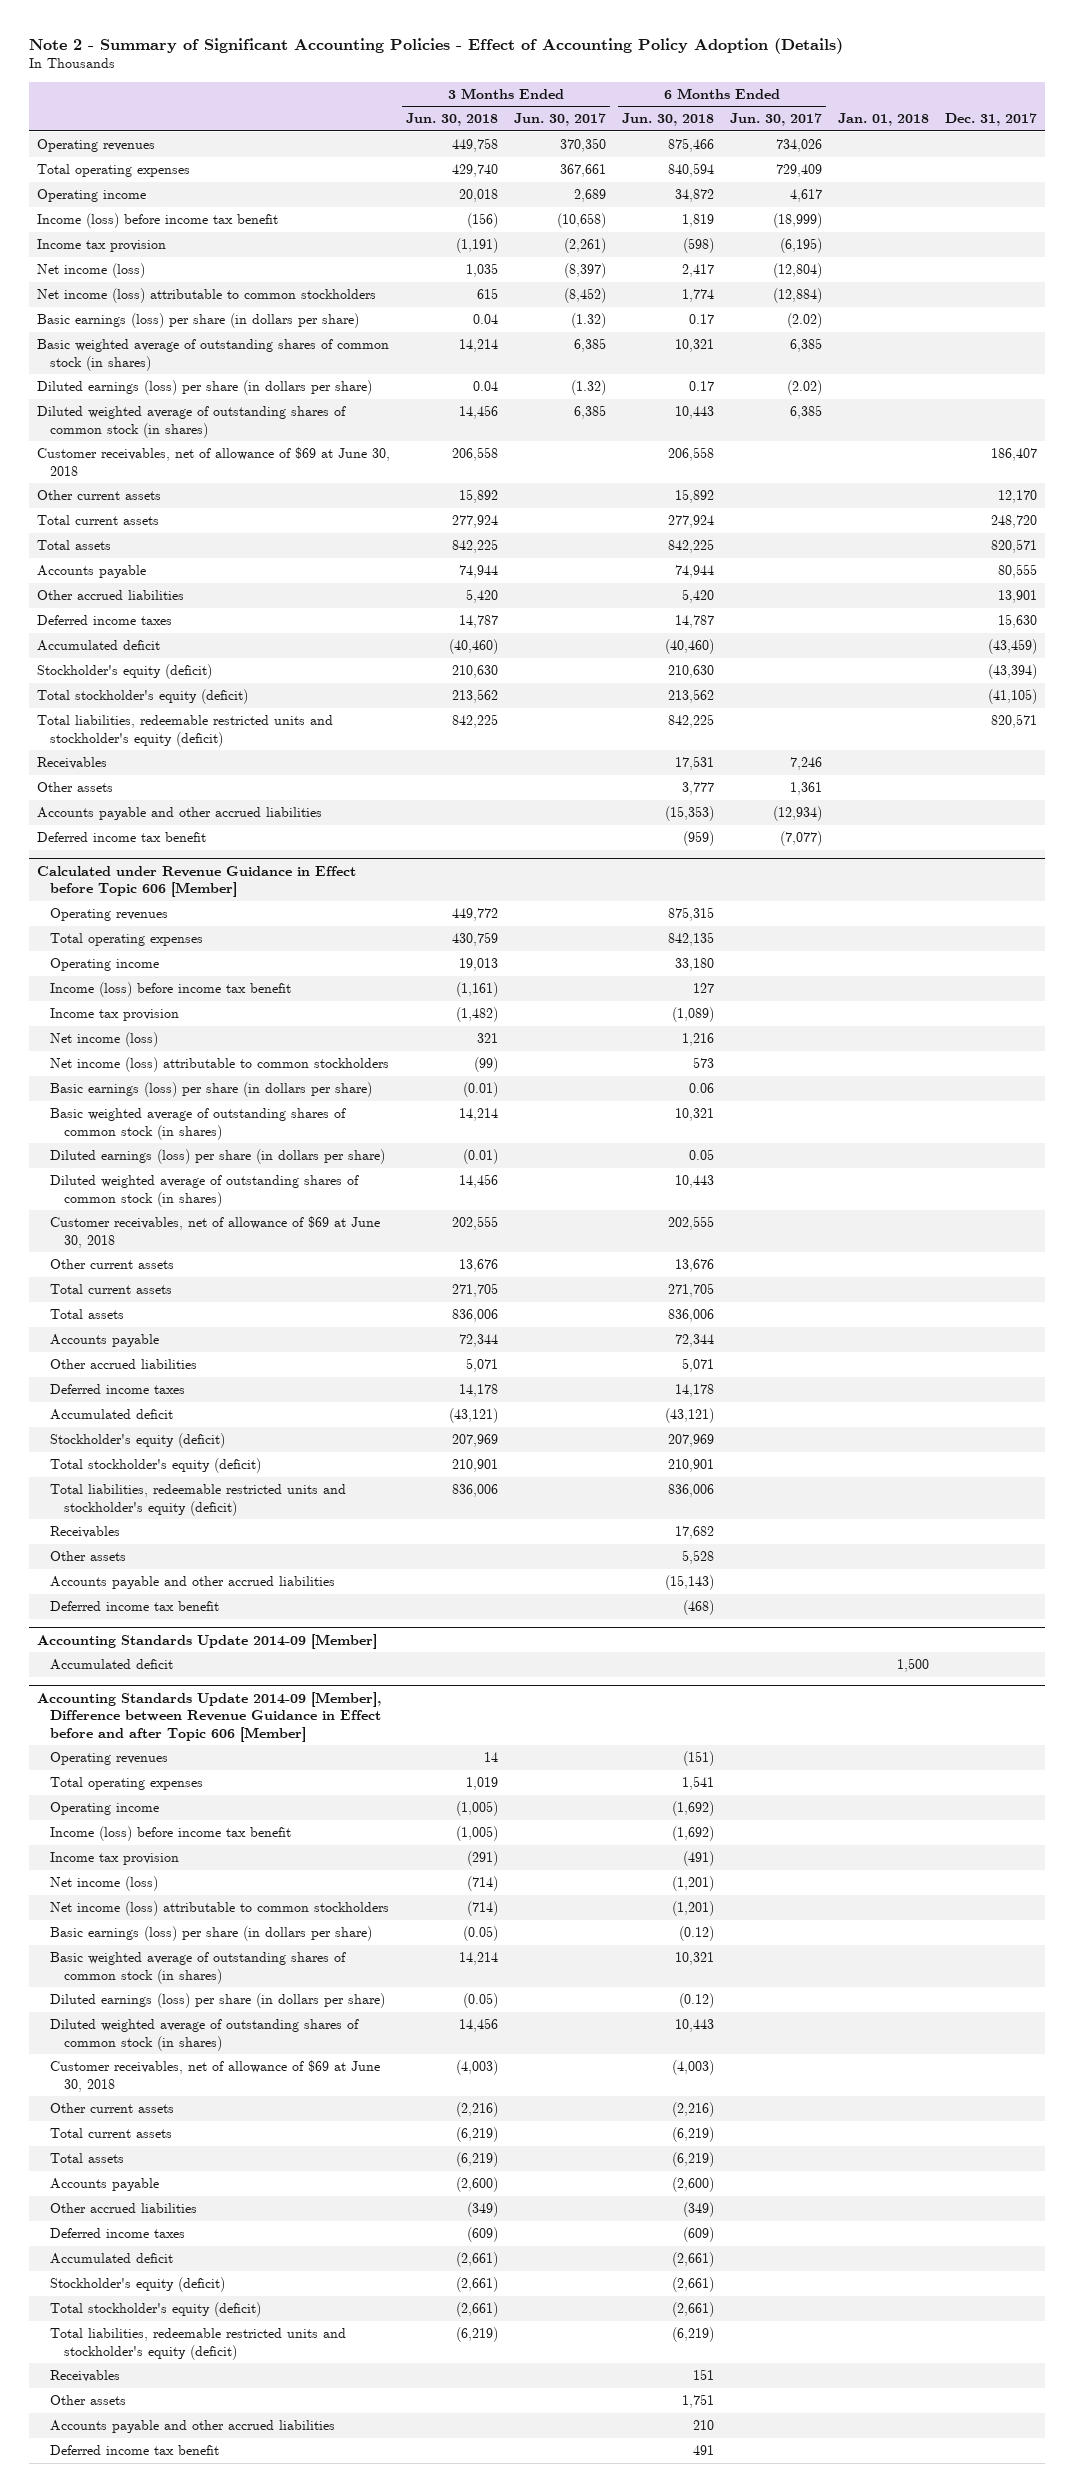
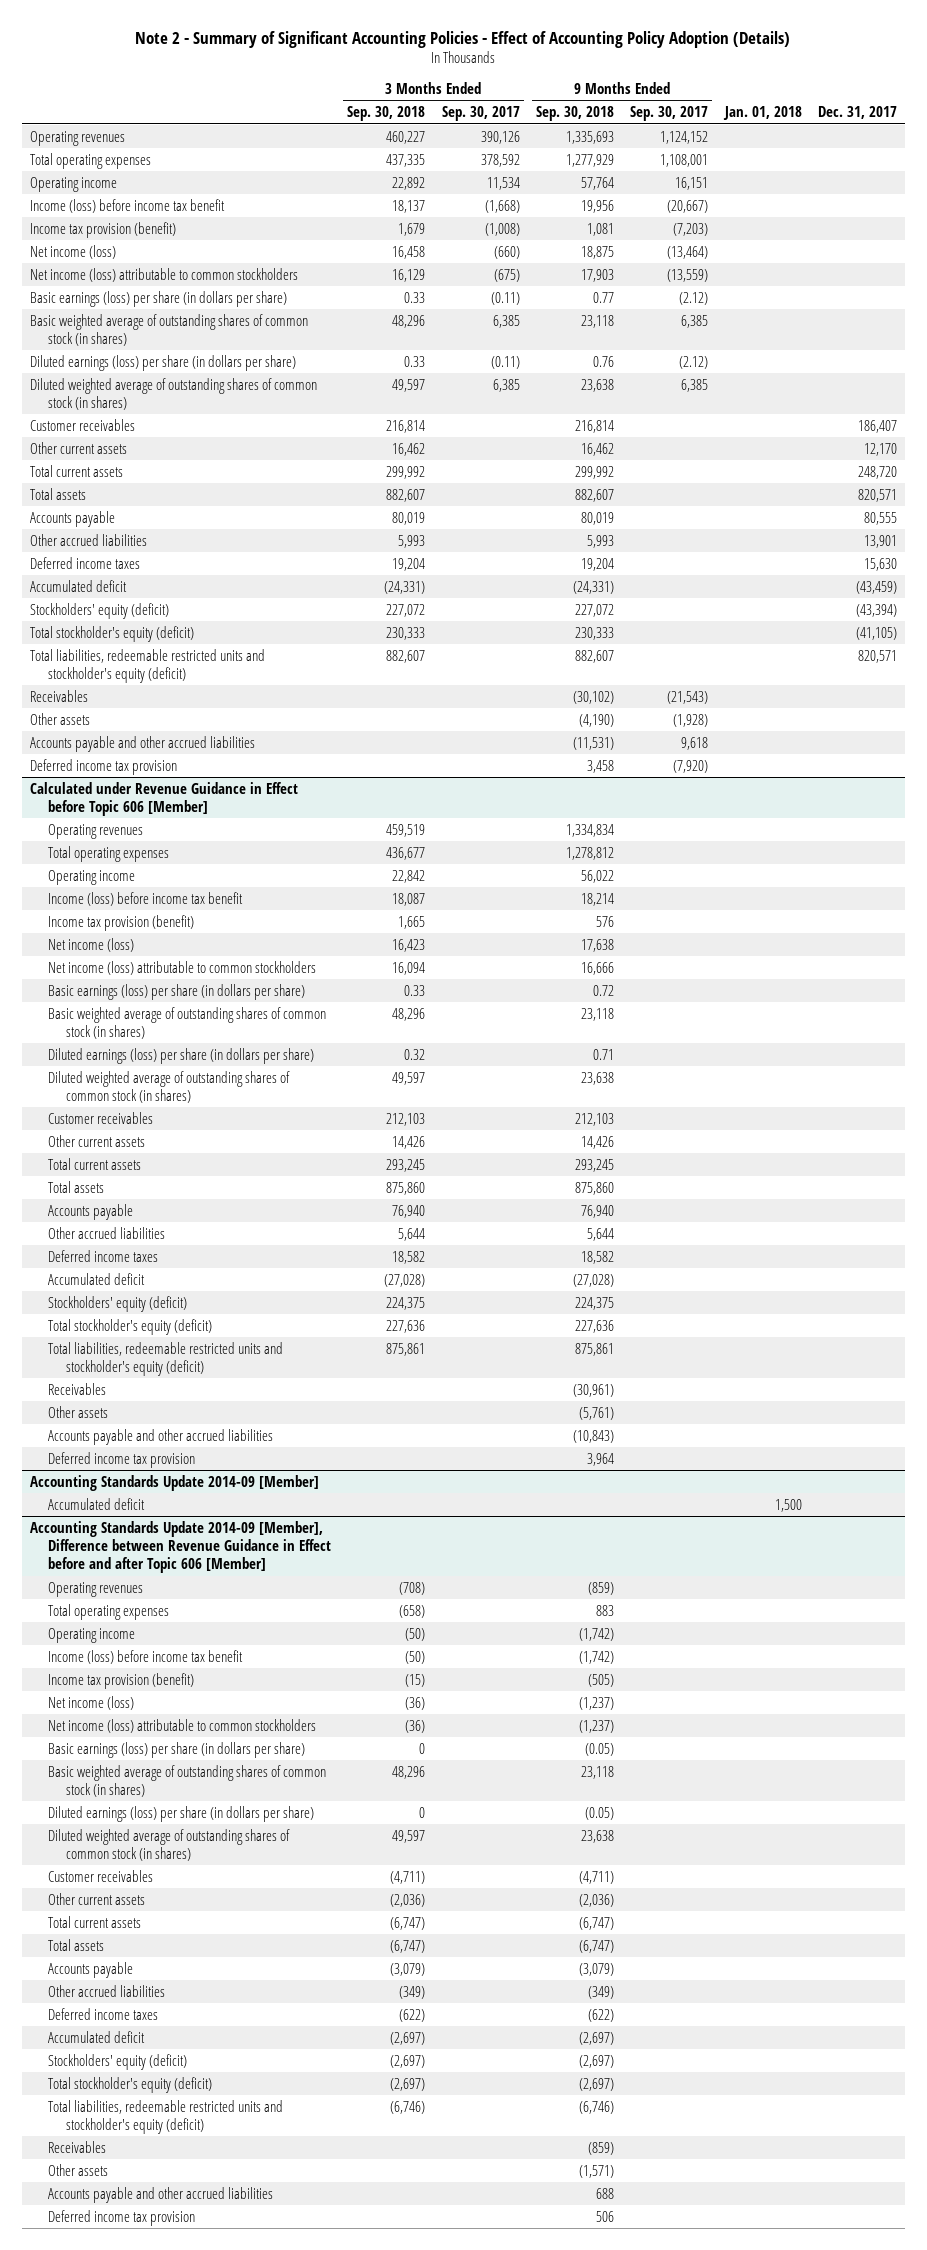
- | 3 Months Ended Jun. 30, 2018 | 3 Months Ended Jun. 30, 2017 | 6 Months Ended Jun. 30, 2018 | 6 Months Ended Jun. 30, 2017 | Jan. 01, 2018 | Dec. 31, 2017
+ | 3 Months Ended Sep. 30, 2018 | 3 Months Ended Sep. 30, 2017 | 9 Months Ended Sep. 30, 2018 | 9 Months Ended Sep. 30, 2017 | Jan. 01, 2018 | Dec. 31, 2017
- Income tax provision | (1,191) | (2,261) | (598) | (6,195) | |
+ Income tax provision (benefit) | 1,679 | (1,008) | 1,081 | (7,203) | |
- Customer receivables, net of allowance of $69 at June 30, 2018 | 206,558 | | 206,558 | | | 186,407
+ Customer receivables | 216,814 | | 216,814 | | | 186,407
- Stockholder's equity (deficit) | 210,630 | | 210,630 | | | (43,394)
+ Stockholders' equity (deficit) | 227,072 | | 227,072 | | | (43,394)
- Deferred income tax benefit | | | (959) | (7,077) | |
+ Deferred income tax provision | | | 3,458 | (7,920) | |
@ Calculated under Revenue Guidance in Effect before Topic 606 [Member]
- Income tax provision | (1,482) | | (1,089) | | |
+ Income tax provision (benefit) | 1,665 | | 576 | | |
- Customer receivables, net of allowance of $69 at June 30, 2018 | 202,555 | | 202,555 | | |
+ Customer receivables | 212,103 | | 212,103 | | |
- Stockholder's equity (deficit) | 207,969 | | 207,969 | | |
+ Stockholders' equity (deficit) | 224,375 | | 224,375 | | |
- Deferred income tax benefit | | | (468) | | |
+ Deferred income tax provision | | | 3,964 | | |
@ Accounting Standards Update 2014-09 [Member], Difference between Revenue Guidance in Effect before and after Topic 606 [Member]
- Income tax provision | (291) | | (491) | | |
+ Income tax provision (benefit) | (15) | | (505) | | |
- Customer receivables, net of allowance of $69 at June 30, 2018 | (4,003) | | (4,003) | | |
+ Customer receivables | (4,711) | | (4,711) | | |
- Stockholder's equity (deficit) | (2,661) | | (2,661) | | |
+ Stockholders' equity (deficit) | (2,697) | | (2,697) | | |
- Deferred income tax benefit | | | 491 | | |
+ Deferred income tax provision | | | 506 | | |

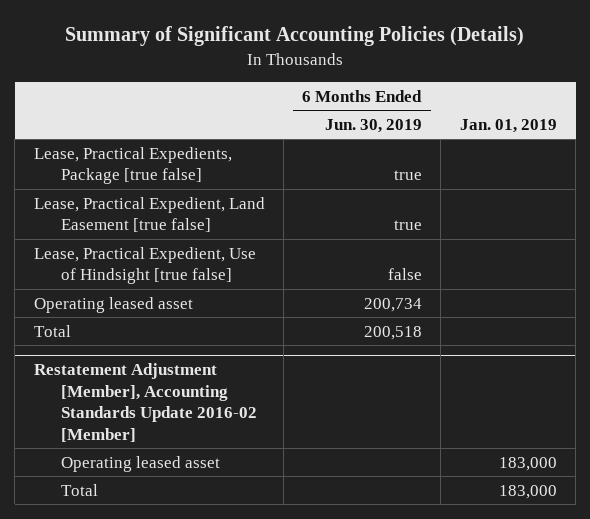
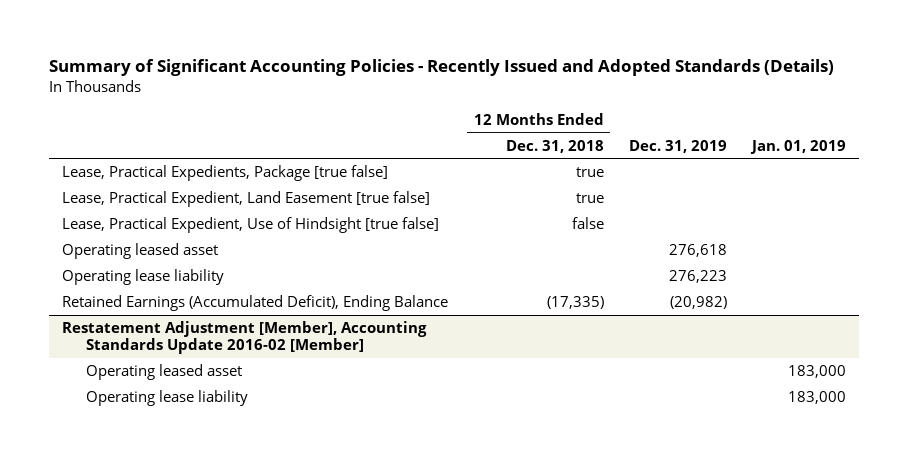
- Summary of Significant Accounting Policies (Details)
+ Summary of Significant Accounting Policies - Recently Issued and Adopted Standards (Details)
- | 6 Months Ended Jun. 30, 2019 | Jan. 01, 2019
+ | 12 Months Ended Dec. 31, 2018 | Dec. 31, 2019 | Jan. 01, 2019
- Total | 200,518 |
+ Operating lease liability | | 276,223 |
+ Retained Earnings (Accumulated Deficit), Ending Balance | (17,335) | (20,982) |
@ Restatement Adjustment [Member], Accounting Standards Update 2016-02 [Member]
- Total | | 183,000
+ Operating lease liability | | | 183,000

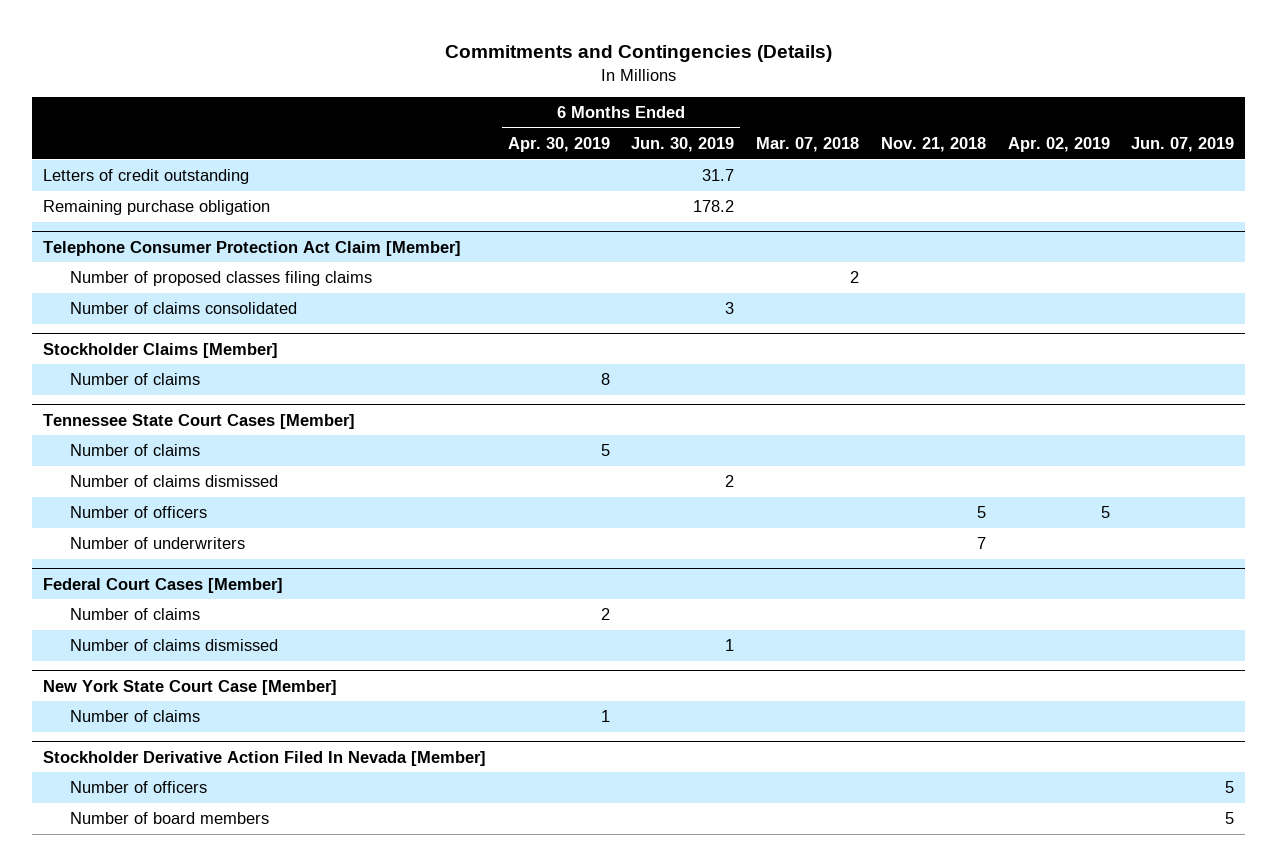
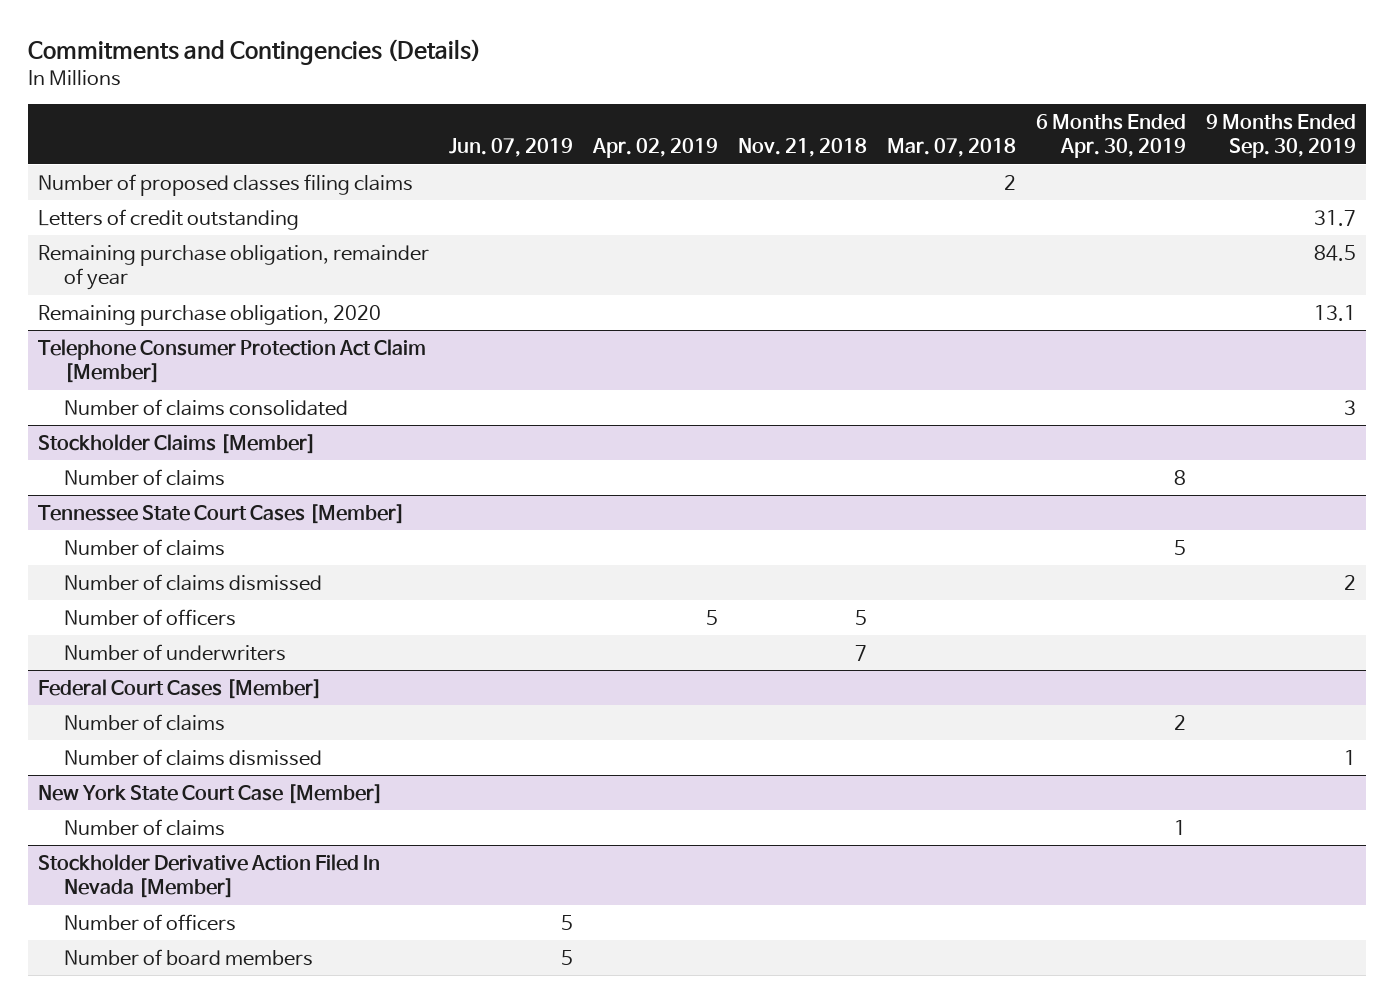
- | 6 Months Ended Apr. 30, 2019 | 6 Months Ended Jun. 30, 2019 | Mar. 07, 2018 | Nov. 21, 2018 | Apr. 02, 2019 | Jun. 07, 2019
+ | Jun. 07, 2019 | Apr. 02, 2019 | Nov. 21, 2018 | Mar. 07, 2018 | 6 Months Ended Apr. 30, 2019 | 9 Months Ended Sep. 30, 2019
+ Number of proposed classes filing claims | | | | 2 | |
- Remaining purchase obligation | | 178.2 | | | |
+ Remaining purchase obligation, remainder of year | | | | | | 84.5
+ Remaining purchase obligation, 2020 | | | | | | 13.1
@ Telephone Consumer Protection Act Claim [Member]
- Number of proposed classes filing claims | | | 2 | | |

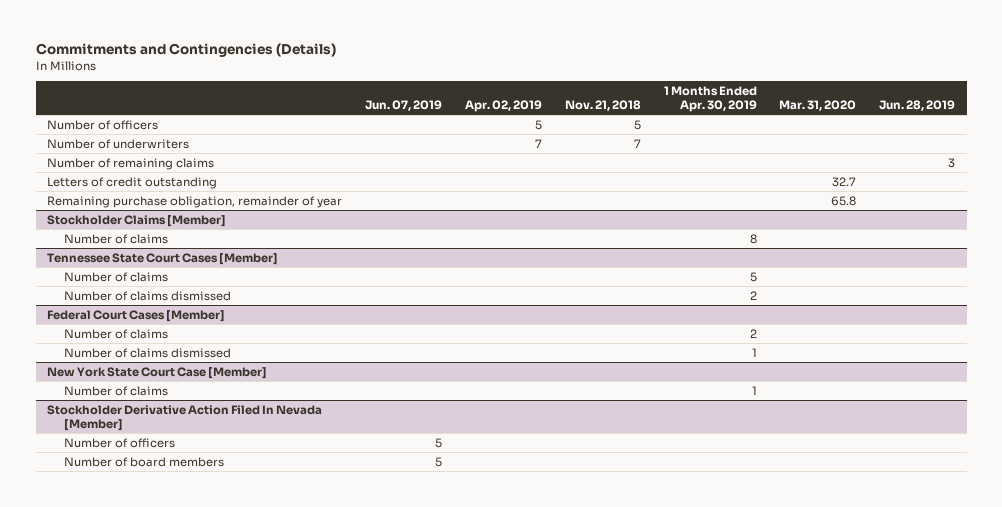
- | Jun. 07, 2019 | Apr. 02, 2019 | Nov. 21, 2018 | Mar. 07, 2018 | 6 Months Ended Apr. 30, 2019 | 9 Months Ended Sep. 30, 2019
+ | Jun. 07, 2019 | Apr. 02, 2019 | Nov. 21, 2018 | 1 Months Ended Apr. 30, 2019 | Mar. 31, 2020 | Jun. 28, 2019
- Number of proposed classes filing claims | | | | 2 | |
+ Number of officers | | 5 | 5 | | |
+ Number of underwriters | | 7 | 7 | | |
+ Number of remaining claims | | | | | | 3
- Remaining purchase obligation, 2020 | | | | | | 13.1
- Telephone Consumer Protection Act Claim [Member]
- Number of claims consolidated | | | | | | 3
@ Tennessee State Court Cases [Member]
- Number of officers | | 5 | 5 | | |
- Number of underwriters | | | 7 | | |

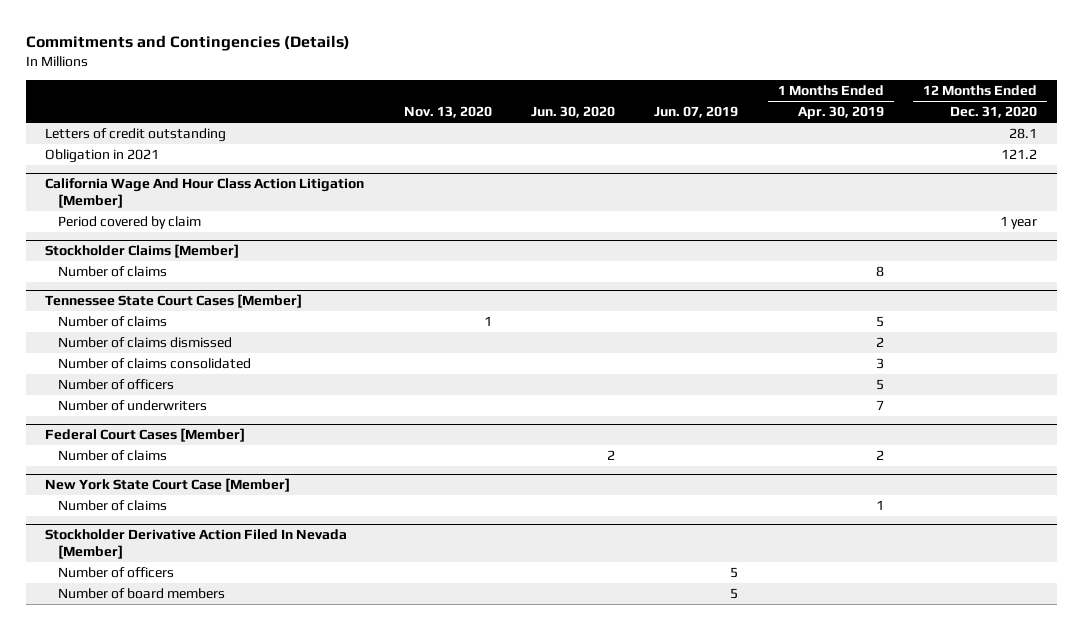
- | Jun. 07, 2019 | Apr. 02, 2019 | Nov. 21, 2018 | 1 Months Ended Apr. 30, 2019 | Mar. 31, 2020 | Jun. 28, 2019
+ | Nov. 13, 2020 | Jun. 30, 2020 | Jun. 07, 2019 | 1 Months Ended Apr. 30, 2019 | 12 Months Ended Dec. 31, 2020
- Number of officers | | 5 | 5 | | |
- Number of underwriters | | 7 | 7 | | |
- Number of remaining claims | | | | | | 3
- Remaining purchase obligation, remainder of year | | | | | 65.8 |
+ Obligation in 2021 | | | | | 121.2
+ California Wage And Hour Class Action Litigation [Member]
+ Period covered by claim | | | | | 1 year
@ Tennessee State Court Cases [Member]
+ Number of claims consolidated | | | | 3 |
+ Number of officers | | | | 5 |
+ Number of underwriters | | | | 7 |
@ Federal Court Cases [Member]
- Number of claims dismissed | | | | 1 | |

